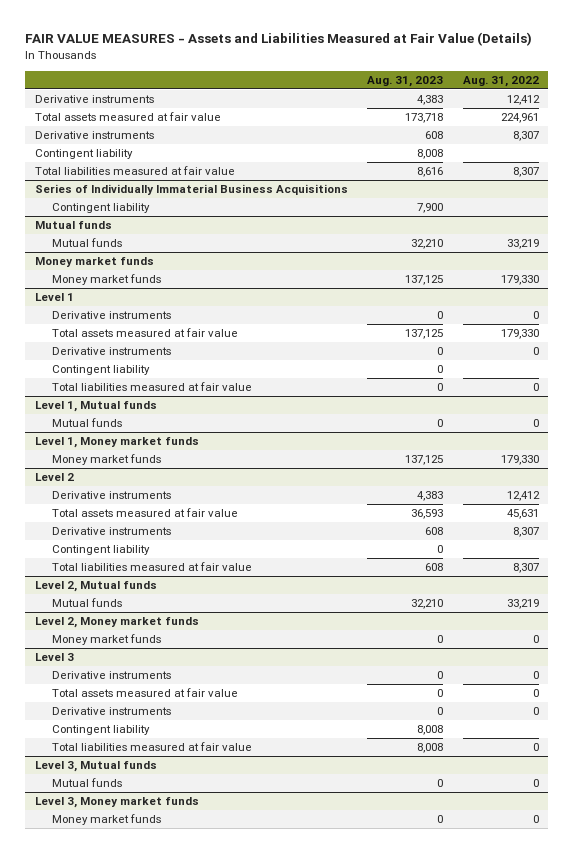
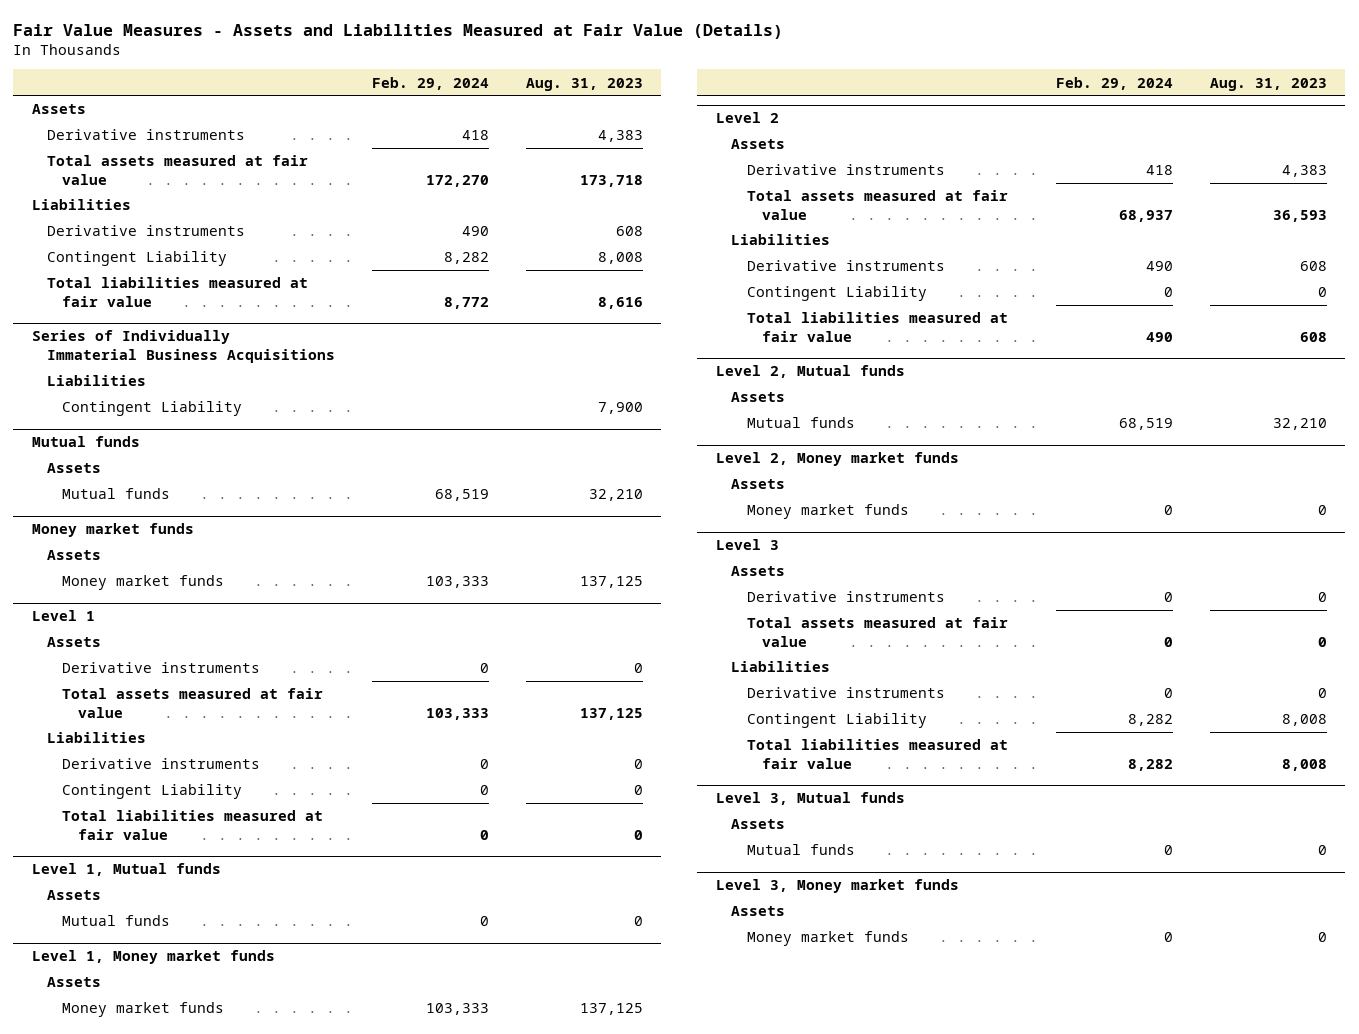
- FAIR VALUE MEASURES - Assets and Liabilities Measured at Fair Value (Details)
+ Fair Value Measures - Assets and Liabilities Measured at Fair Value (Details)
- | Aug. 31, 2023 | Aug. 31, 2022
+ | Feb. 29, 2024 | Aug. 31, 2023
+ Assets
+ Liabilities
- Contingent liability | 8,008 |
+ Contingent Liability | 8,282 | 8,008
@ Series of Individually Immaterial Business Acquisitions
- Contingent liability | 7,900 |
+ Liabilities
+ Contingent Liability | | 7,900
@ Mutual funds
+ Assets
@ Money market funds
+ Assets
@ Level 1
+ Assets
+ Liabilities
- Contingent liability | 0 |
+ Contingent Liability | 0 | 0
@ Level 1, Mutual funds
+ Assets
@ Level 1, Money market funds
+ Assets
@ Level 2
+ Assets
+ Liabilities
- Contingent liability | 0 |
+ Contingent Liability | 0 | 0
@ Level 2, Mutual funds
+ Assets
@ Level 2, Money market funds
+ Assets
@ Level 3
+ Assets
+ Liabilities
- Contingent liability | 8,008 |
+ Contingent Liability | 8,282 | 8,008
@ Level 3, Mutual funds
+ Assets
@ Level 3, Money market funds
+ Assets

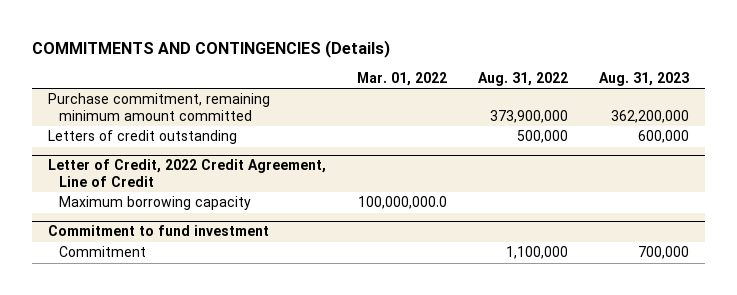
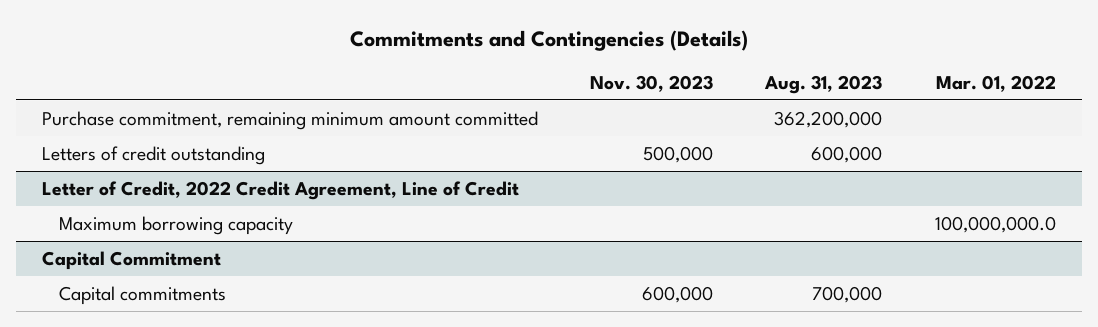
- COMMITMENTS AND CONTINGENCIES (Details)
+ Commitments and Contingencies (Details)
- | Mar. 01, 2022 | Aug. 31, 2022 | Aug. 31, 2023
+ | Nov. 30, 2023 | Aug. 31, 2023 | Mar. 01, 2022
- Commitment to fund investment
- Commitment | | 1,100,000 | 700,000
+ Capital Commitment
+ Capital commitments | 600,000 | 700,000 |

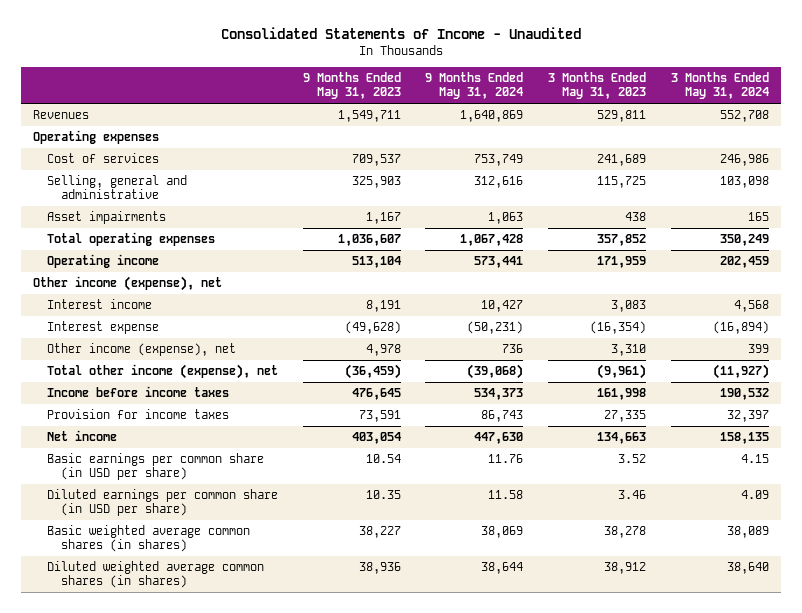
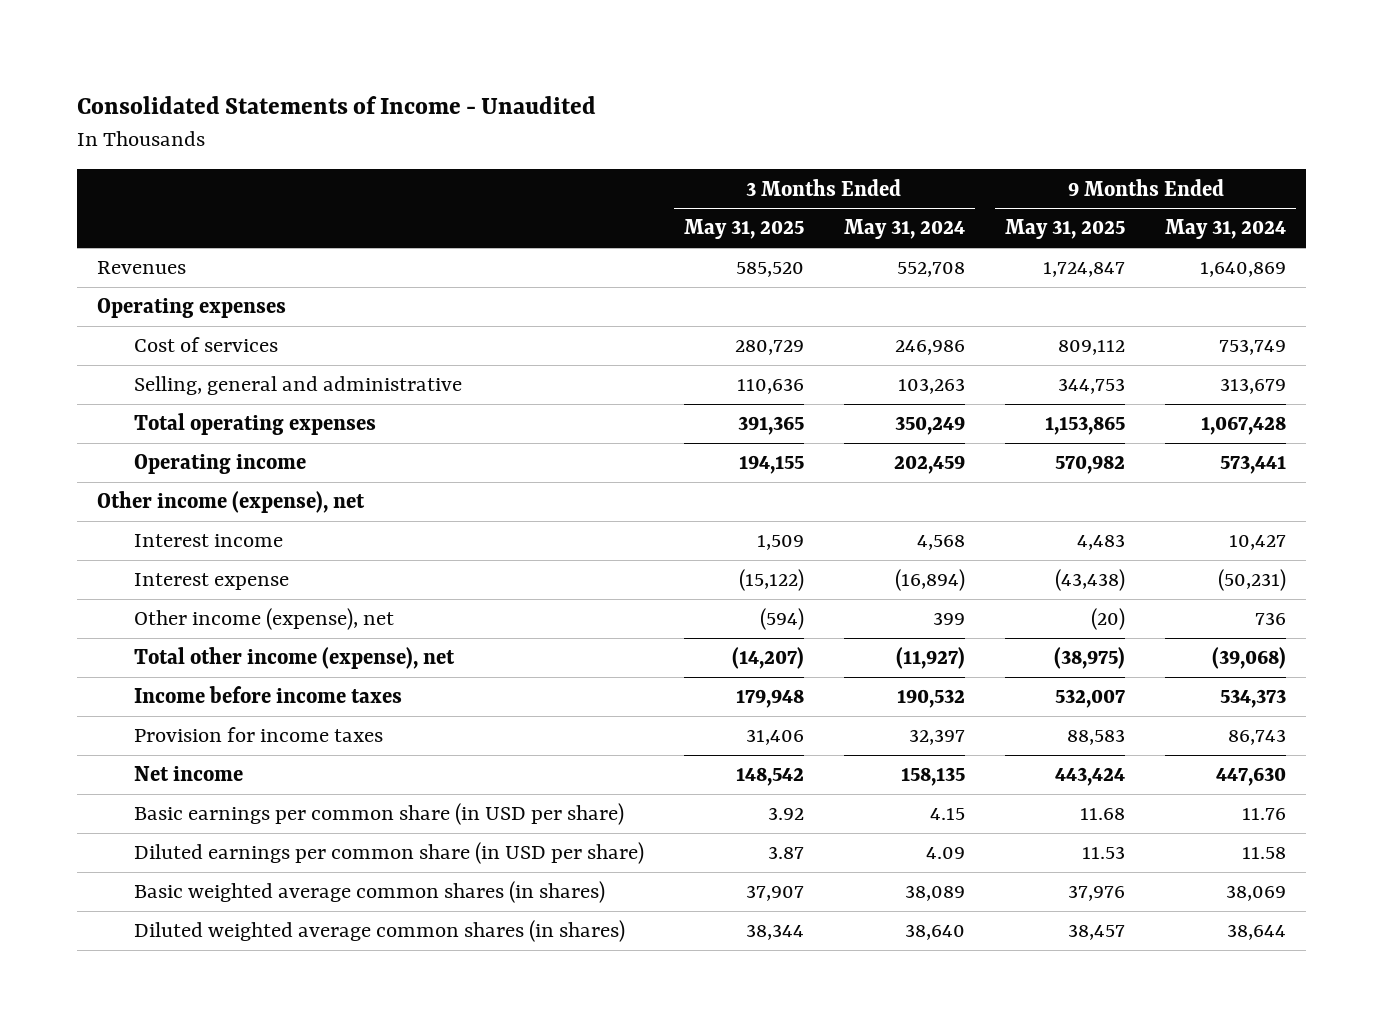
- | 9 Months Ended May 31, 2023 | 9 Months Ended May 31, 2024 | 3 Months Ended May 31, 2023 | 3 Months Ended May 31, 2024
+ | 3 Months Ended May 31, 2025 | 3 Months Ended May 31, 2024 | 9 Months Ended May 31, 2025 | 9 Months Ended May 31, 2024
- Selling, general and administrative | 325,903 | 312,616 | 115,725 | 103,098
- Asset impairments | 1,167 | 1,063 | 438 | 165
+ Selling, general and administrative | 110,636 | 103,263 | 344,753 | 313,679

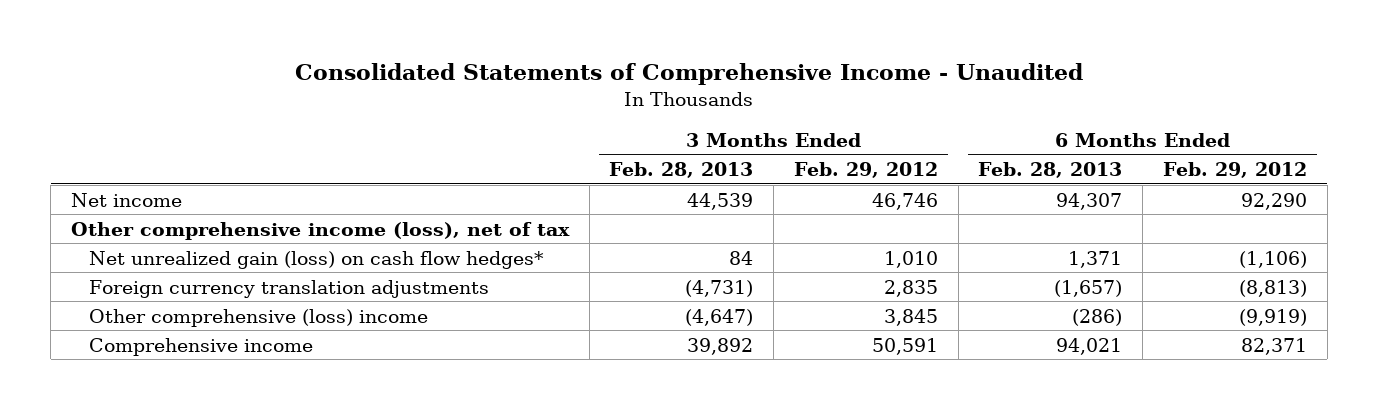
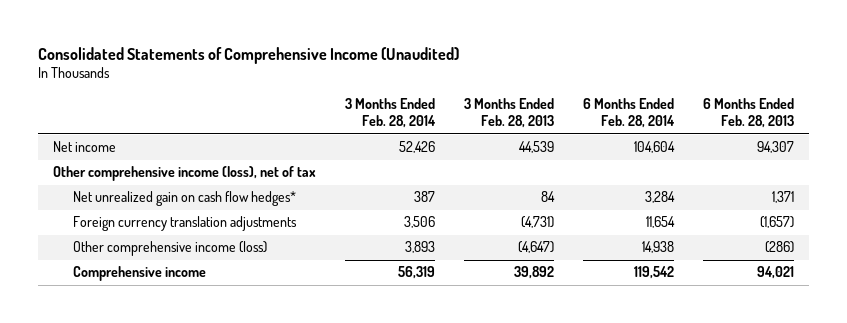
- Consolidated Statements of Comprehensive Income - Unaudited
+ Consolidated Statements of Comprehensive Income (Unaudited)
- | 3 Months Ended Feb. 28, 2013 | 3 Months Ended Feb. 29, 2012 | 6 Months Ended Feb. 28, 2013 | 6 Months Ended Feb. 29, 2012
+ | 3 Months Ended Feb. 28, 2014 | 3 Months Ended Feb. 28, 2013 | 6 Months Ended Feb. 28, 2014 | 6 Months Ended Feb. 28, 2013
- Net unrealized gain (loss) on cash flow hedges* | 84 | 1,010 | 1,371 | (1,106)
+ Net unrealized gain on cash flow hedges* | 387 | 84 | 3,284 | 1,371
- Other comprehensive (loss) income | (4,647) | 3,845 | (286) | (9,919)
+ Other comprehensive income (loss) | 3,893 | (4,647) | 14,938 | (286)

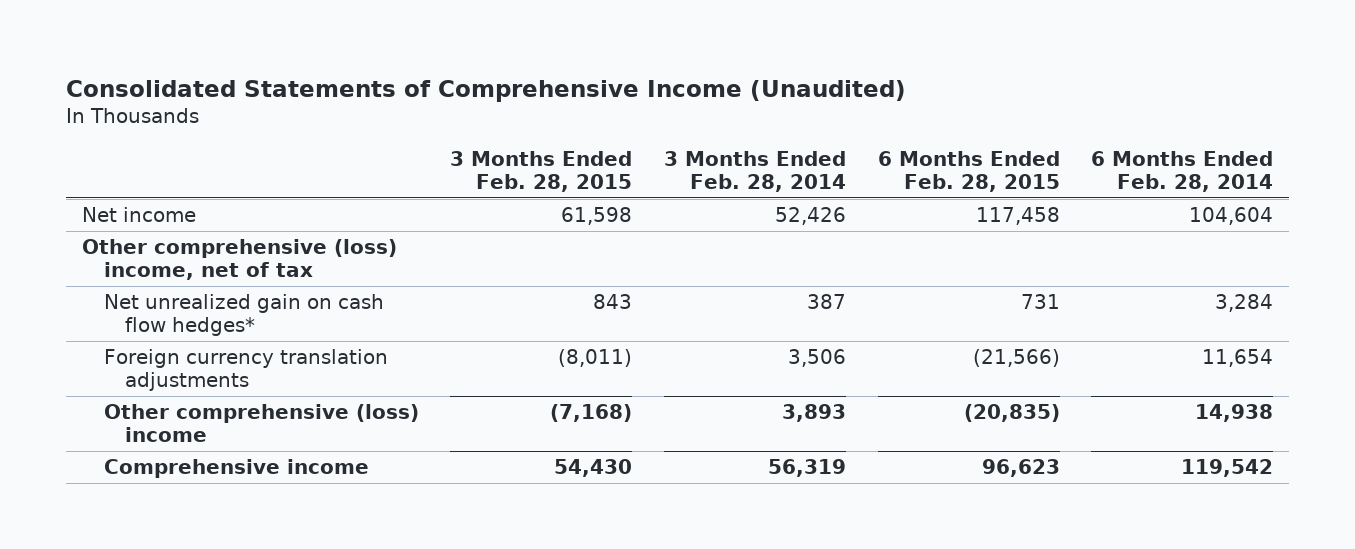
- | 3 Months Ended Feb. 28, 2014 | 3 Months Ended Feb. 28, 2013 | 6 Months Ended Feb. 28, 2014 | 6 Months Ended Feb. 28, 2013
+ | 3 Months Ended Feb. 28, 2015 | 3 Months Ended Feb. 28, 2014 | 6 Months Ended Feb. 28, 2015 | 6 Months Ended Feb. 28, 2014
- Other comprehensive income (loss), net of tax
+ Other comprehensive (loss) income, net of tax
- Other comprehensive income (loss) | 3,893 | (4,647) | 14,938 | (286)
+ Other comprehensive (loss) income | (7,168) | 3,893 | (20,835) | 14,938

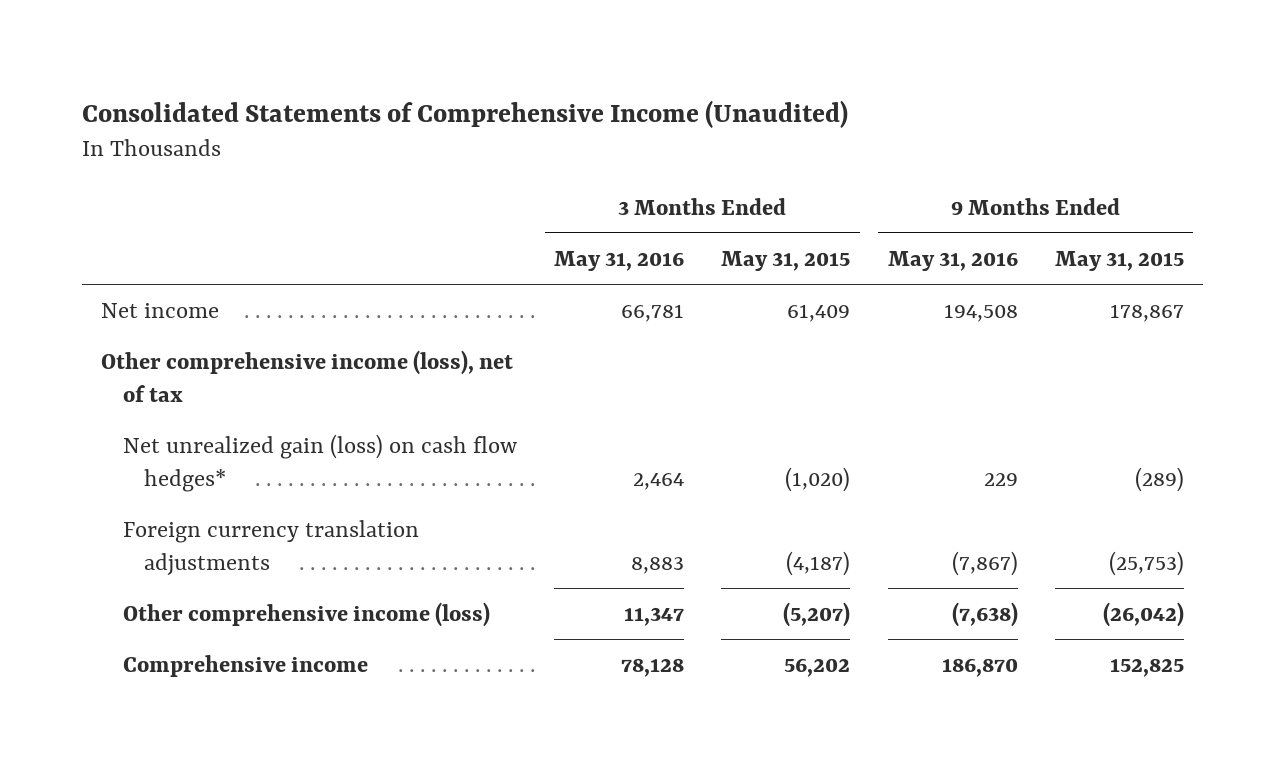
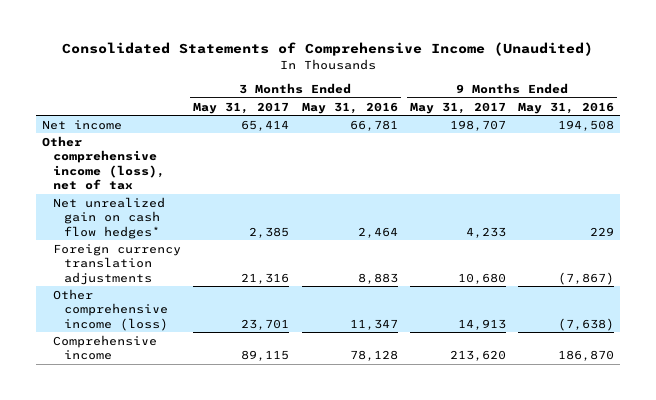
- | 3 Months Ended May 31, 2016 | 3 Months Ended May 31, 2015 | 9 Months Ended May 31, 2016 | 9 Months Ended May 31, 2015
+ | 3 Months Ended May 31, 2017 | 3 Months Ended May 31, 2016 | 9 Months Ended May 31, 2017 | 9 Months Ended May 31, 2016
- Net unrealized gain (loss) on cash flow hedges* | 2,464 | (1,020) | 229 | (289)
+ Net unrealized gain on cash flow hedges* | 2,385 | 2,464 | 4,233 | 229

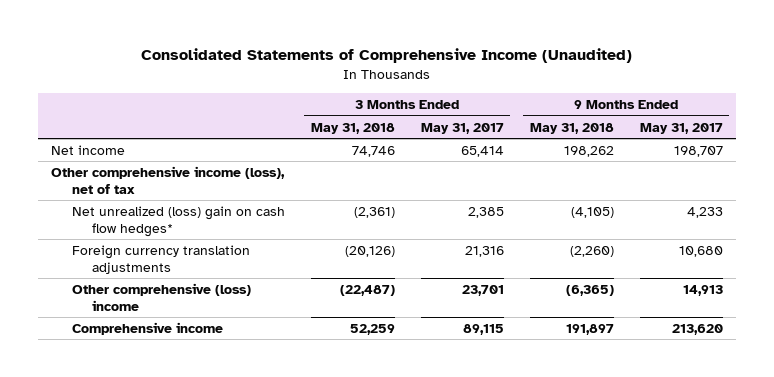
- | 3 Months Ended May 31, 2017 | 3 Months Ended May 31, 2016 | 9 Months Ended May 31, 2017 | 9 Months Ended May 31, 2016
+ | 3 Months Ended May 31, 2018 | 3 Months Ended May 31, 2017 | 9 Months Ended May 31, 2018 | 9 Months Ended May 31, 2017
- Net unrealized gain on cash flow hedges* | 2,385 | 2,464 | 4,233 | 229
+ Net unrealized (loss) gain on cash flow hedges* | (2,361) | 2,385 | (4,105) | 4,233
- Other comprehensive income (loss) | 23,701 | 11,347 | 14,913 | (7,638)
+ Other comprehensive (loss) income | (22,487) | 23,701 | (6,365) | 14,913

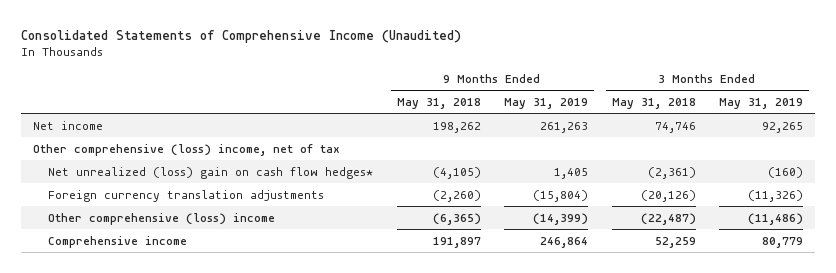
- | 3 Months Ended May 31, 2018 | 3 Months Ended May 31, 2017 | 9 Months Ended May 31, 2018 | 9 Months Ended May 31, 2017
+ | 9 Months Ended May 31, 2018 | 9 Months Ended May 31, 2019 | 3 Months Ended May 31, 2018 | 3 Months Ended May 31, 2019
- Other comprehensive income (loss), net of tax
+ Other comprehensive (loss) income, net of tax

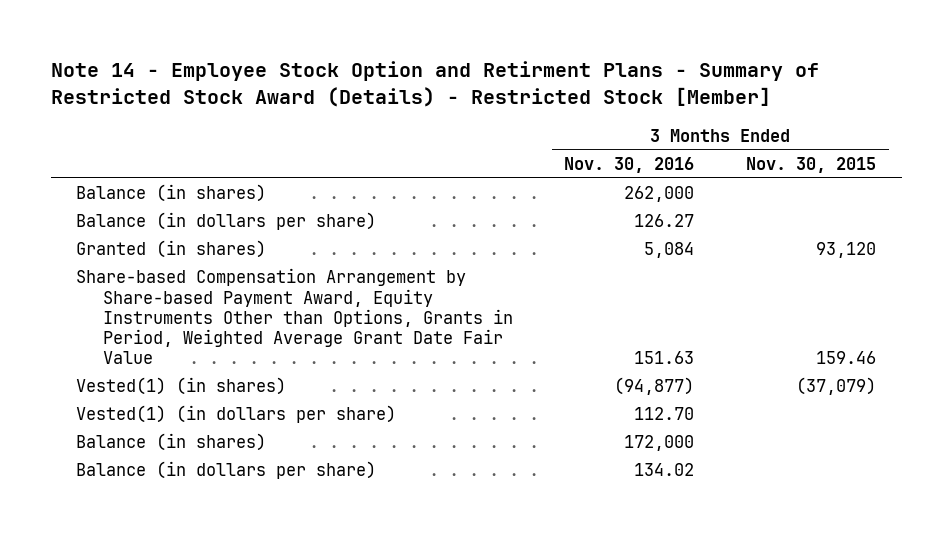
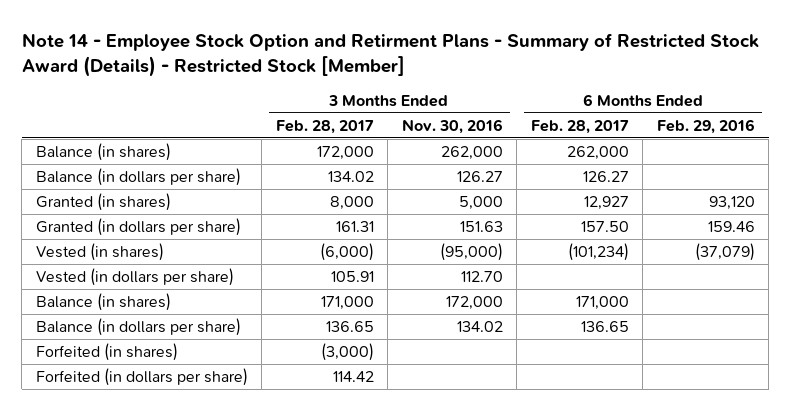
- | 3 Months Ended Nov. 30, 2016 | 3 Months Ended Nov. 30, 2015
+ | 3 Months Ended Feb. 28, 2017 | 3 Months Ended Nov. 30, 2016 | 6 Months Ended Feb. 28, 2017 | 6 Months Ended Feb. 29, 2016
- Granted (in shares) | 5,084 | 93,120
- Share-based Compensation Arrangement by Share-based Payment Award, Equity Instruments Other than Options, Grants in Period, Weighted Average Grant Date Fair Value | 151.63 | 159.46
- Vested(1) (in shares) | (94,877) | (37,079)
- Vested(1) (in dollars per share) | 112.70 |
+ Granted (in shares) | 8,000 | 5,000 | 12,927 | 93,120
+ Granted (in dollars per share) | 161.31 | 151.63 | 157.50 | 159.46
+ Vested (in shares) | (6,000) | (95,000) | (101,234) | (37,079)
+ Vested (in dollars per share) | 105.91 | 112.70 | |
+ Forfeited (in shares) | (3,000) | | |
+ Forfeited (in dollars per share) | 114.42 | | |

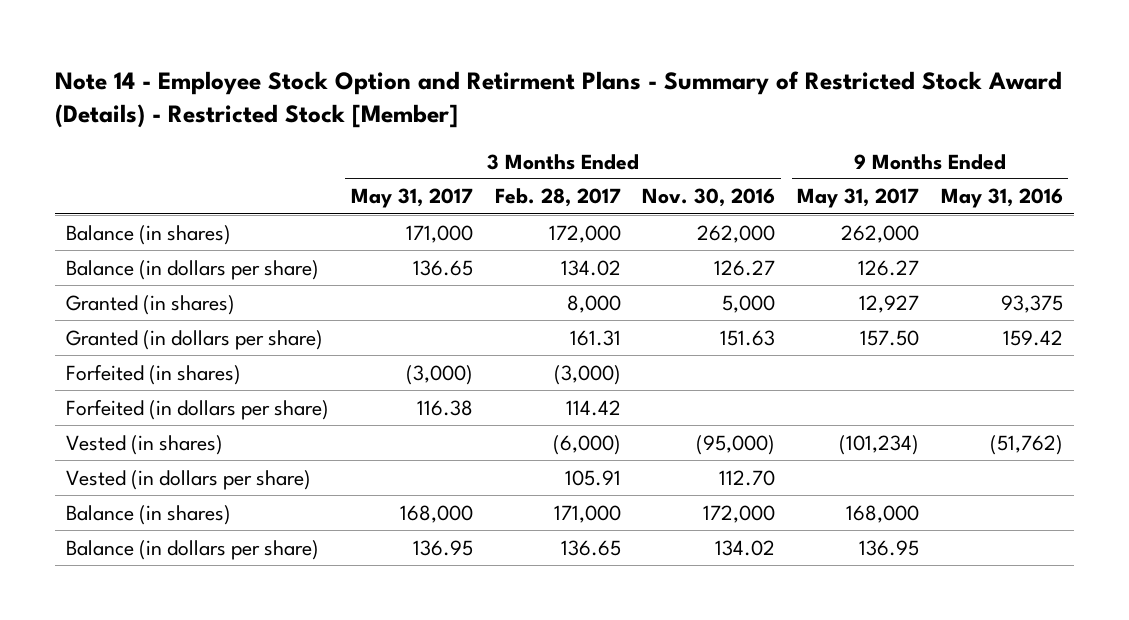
- | 3 Months Ended Feb. 28, 2017 | 3 Months Ended Nov. 30, 2016 | 6 Months Ended Feb. 28, 2017 | 6 Months Ended Feb. 29, 2016
+ | 3 Months Ended May 31, 2017 | 3 Months Ended Feb. 28, 2017 | 3 Months Ended Nov. 30, 2016 | 9 Months Ended May 31, 2017 | 9 Months Ended May 31, 2016
moved up: Forfeited (in shares) | (3,000) | (3,000) | | |
moved up: Forfeited (in dollars per share) | 116.38 | 114.42 | | |

